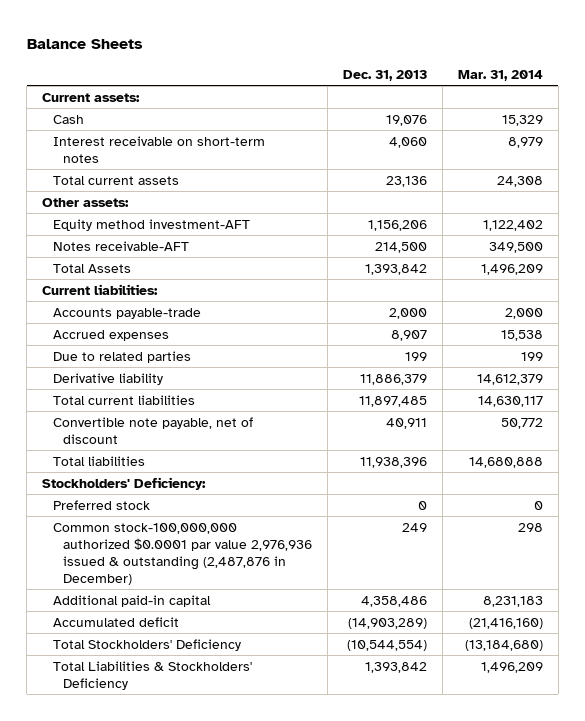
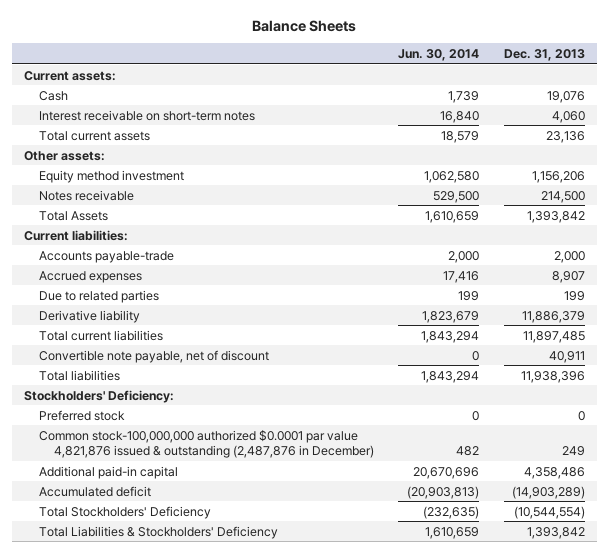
- | Dec. 31, 2013 | Mar. 31, 2014
+ | Jun. 30, 2014 | Dec. 31, 2013
- Equity method investment-AFT | 1,156,206 | 1,122,402
- Notes receivable-AFT | 214,500 | 349,500
+ Equity method investment | 1,062,580 | 1,156,206
+ Notes receivable | 529,500 | 214,500
- Common stock-100,000,000 authorized $0.0001 par value 2,976,936 issued & outstanding (2,487,876 in December) | 249 | 298
+ Common stock-100,000,000 authorized $0.0001 par value 4,821,876 issued & outstanding (2,487,876 in December) | 482 | 249

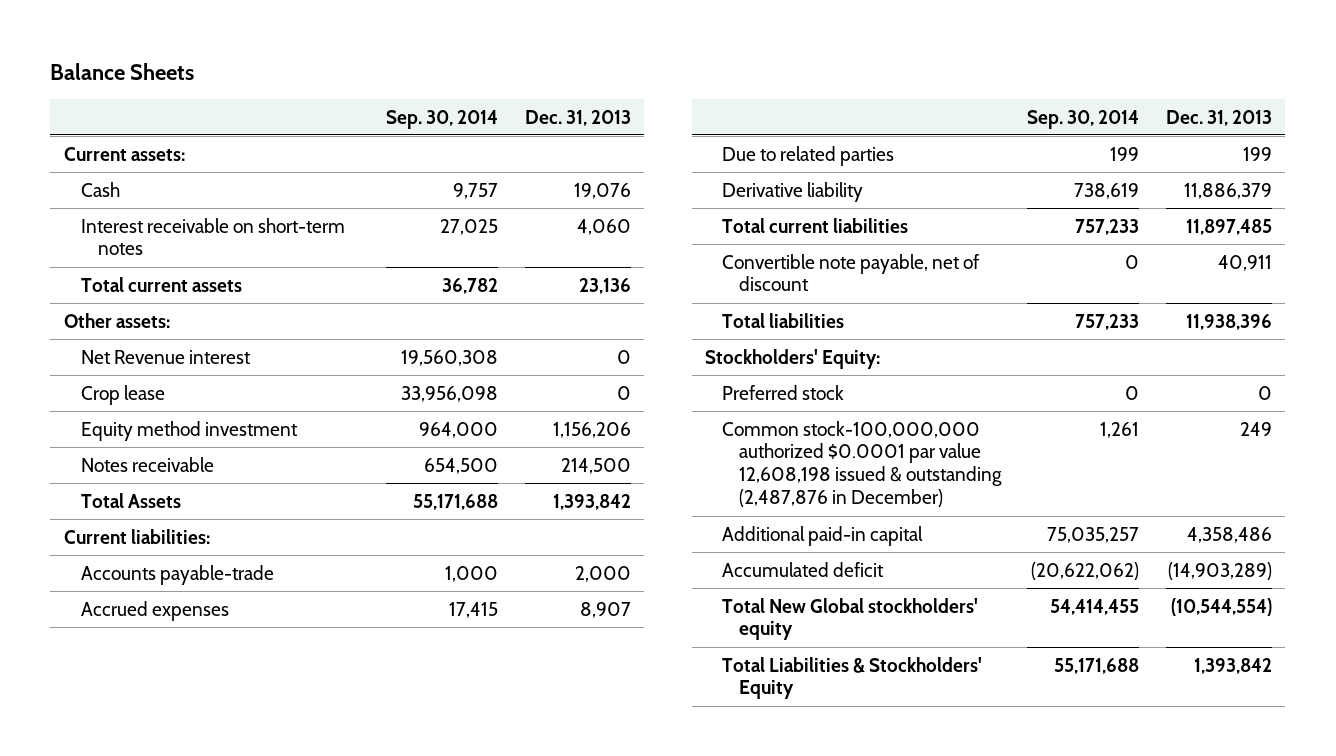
- | Jun. 30, 2014 | Dec. 31, 2013
+ | Sep. 30, 2014 | Dec. 31, 2013
+ Net Revenue interest | 19,560,308 | 0
+ Crop lease | 33,956,098 | 0
- Stockholders' Deficiency:
+ Stockholders' Equity:
- Common stock-100,000,000 authorized $0.0001 par value 4,821,876 issued & outstanding (2,487,876 in December) | 482 | 249
+ Common stock-100,000,000 authorized $0.0001 par value 12,608,198 issued & outstanding (2,487,876 in December) | 1,261 | 249
- Total Stockholders' Deficiency | (232,635) | (10,544,554)
- Total Liabilities & Stockholders' Deficiency | 1,610,659 | 1,393,842
+ Total New Global stockholders' equity | 54,414,455 | (10,544,554)
+ Total Liabilities & Stockholders' Equity | 55,171,688 | 1,393,842

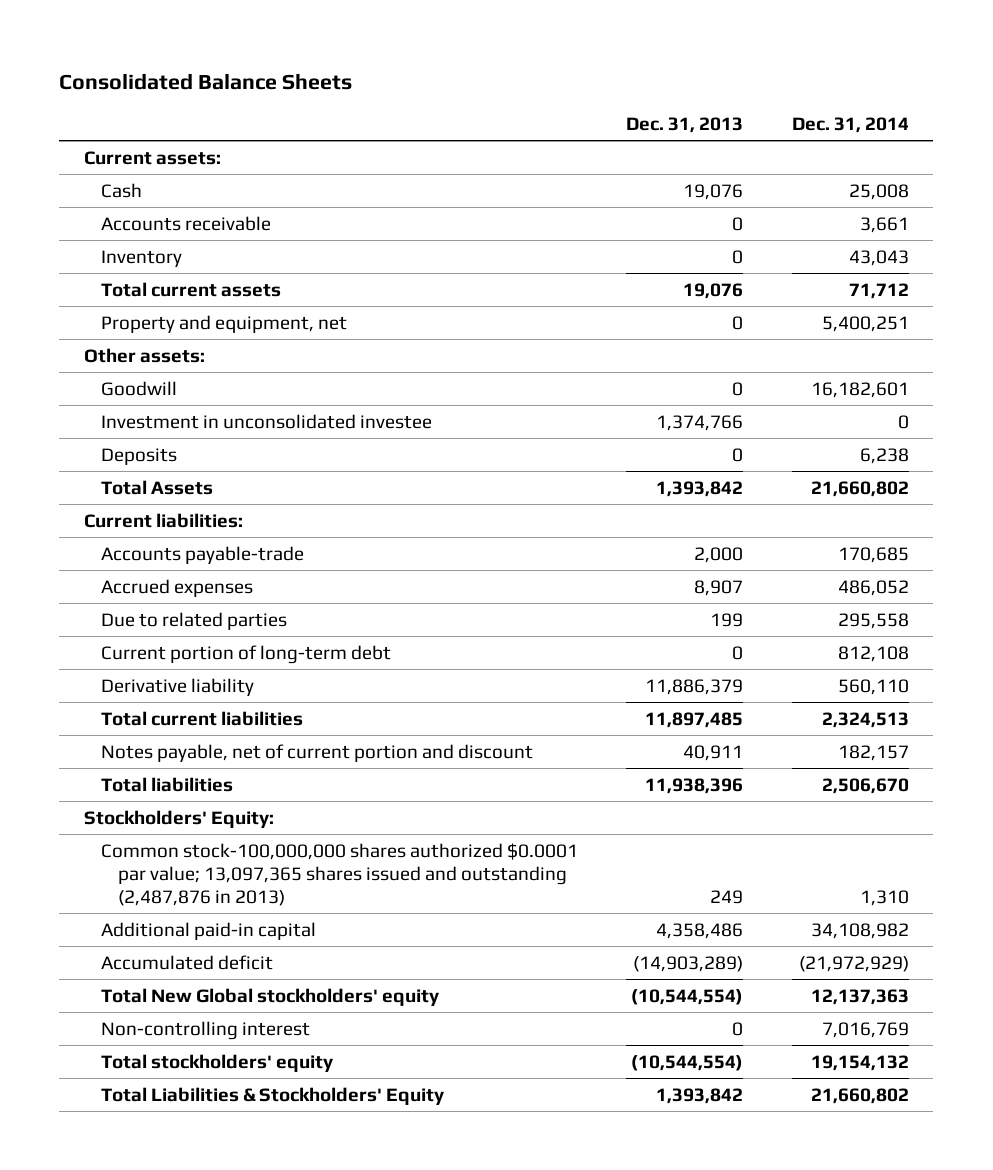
- Balance Sheets
+ Consolidated Balance Sheets
- | Sep. 30, 2014 | Dec. 31, 2013
+ | Dec. 31, 2013 | Dec. 31, 2014
- Interest receivable on short-term notes | 27,025 | 4,060
- Total current assets | 36,782 | 23,136
+ Accounts receivable | 0 | 3,661
+ Inventory | 0 | 43,043
+ Total current assets | 19,076 | 71,712
+ Property and equipment, net | 0 | 5,400,251
- Net Revenue interest | 19,560,308 | 0
- Crop lease | 33,956,098 | 0
- Equity method investment | 964,000 | 1,156,206
- Notes receivable | 654,500 | 214,500
+ Goodwill | 0 | 16,182,601
+ Investment in unconsolidated investee | 1,374,766 | 0
+ Deposits | 0 | 6,238
+ Current portion of long-term debt | 0 | 812,108
- Convertible note payable, net of discount | 0 | 40,911
+ Notes payable, net of current portion and discount | 40,911 | 182,157
- Preferred stock | 0 | 0
- Common stock-100,000,000 authorized $0.0001 par value 12,608,198 issued & outstanding (2,487,876 in December) | 1,261 | 249
+ Common stock-100,000,000 shares authorized $0.0001 par value; 13,097,365 shares issued and outstanding (2,487,876 in 2013) | 249 | 1,310
+ Non-controlling interest | 0 | 7,016,769
+ Total stockholders' equity | (10,544,554) | 19,154,132

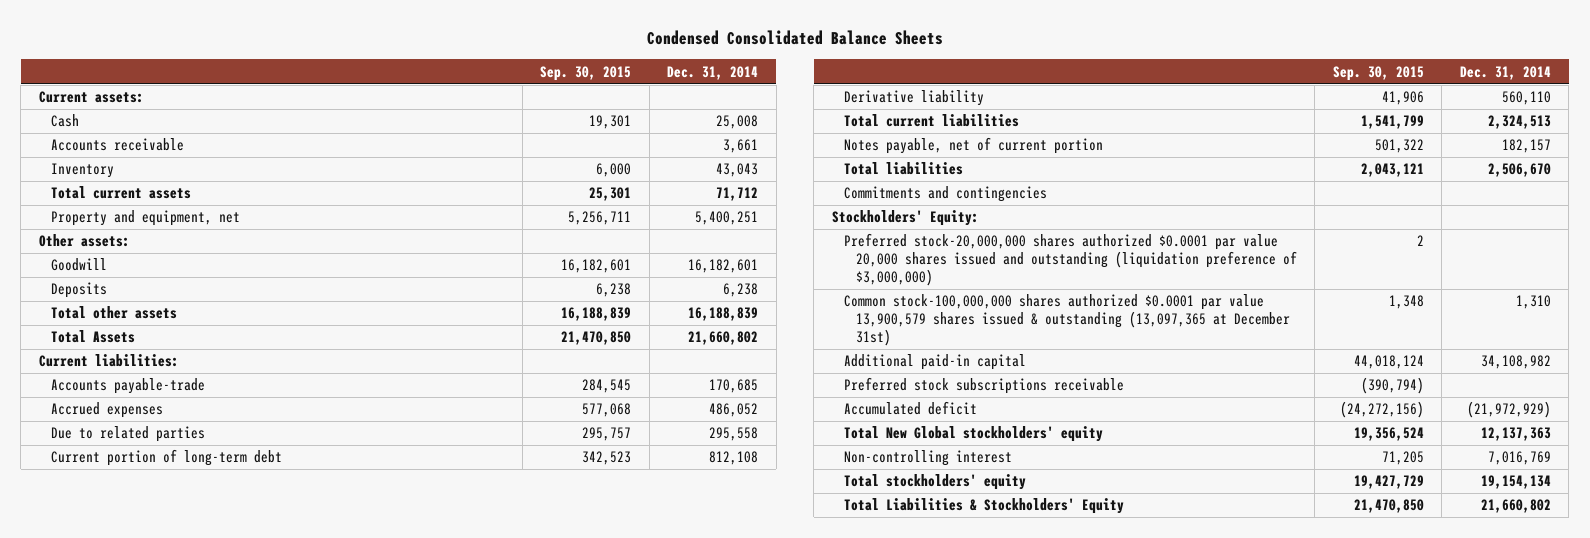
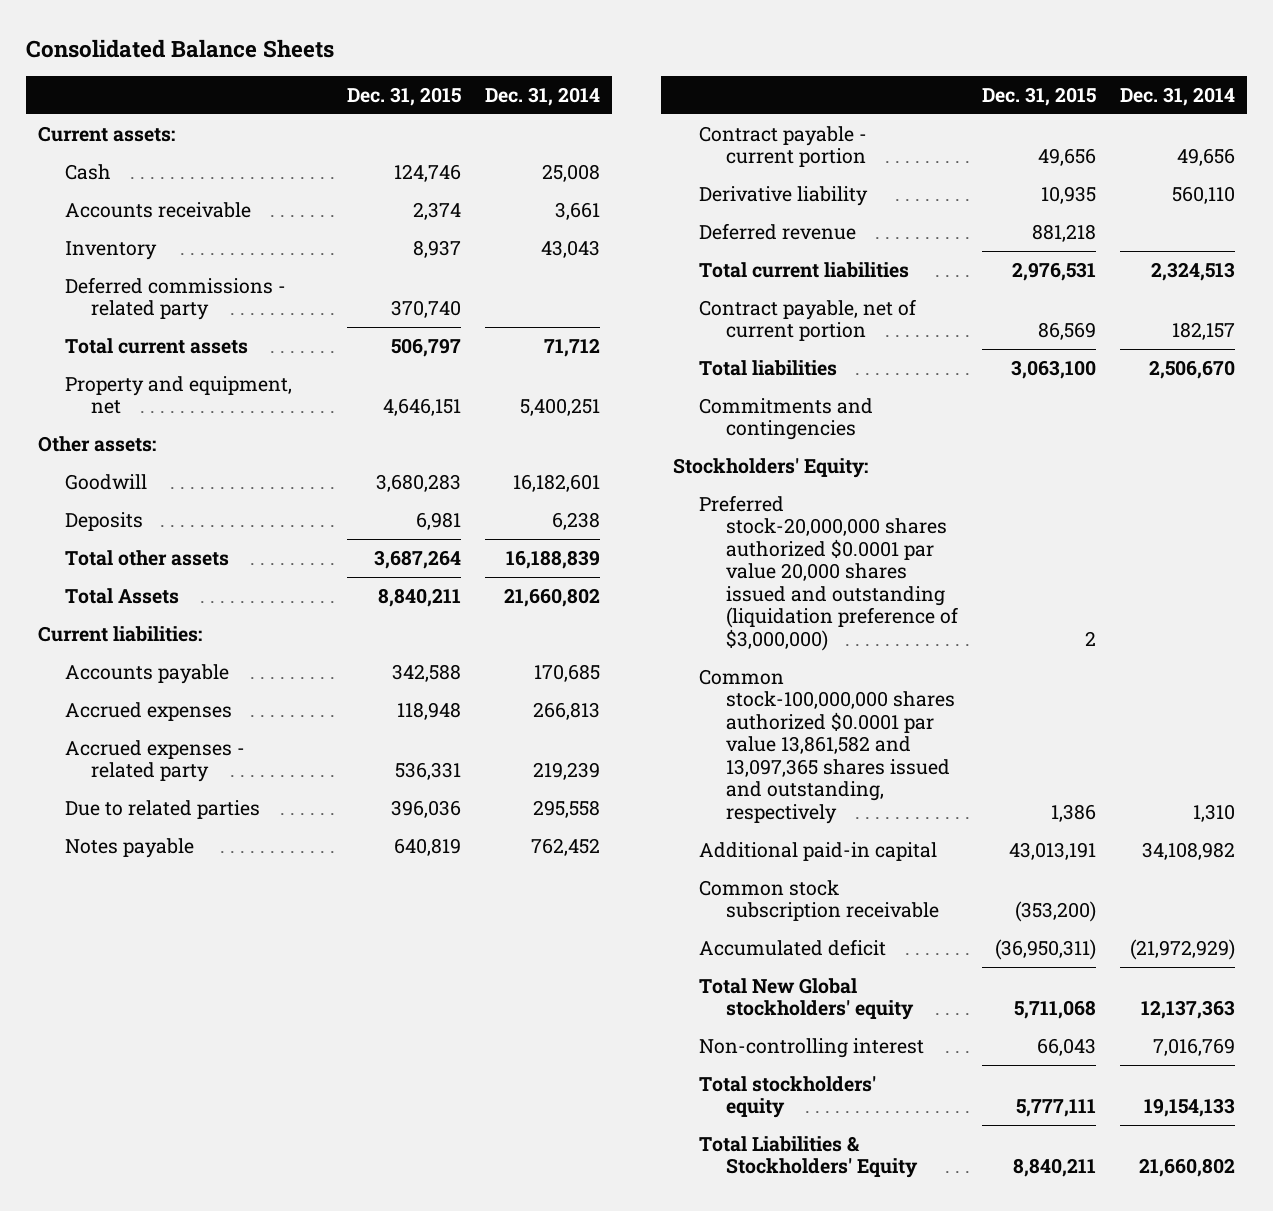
- Condensed Consolidated Balance Sheets
+ Consolidated Balance Sheets
- | Sep. 30, 2015 | Dec. 31, 2014
+ | Dec. 31, 2015 | Dec. 31, 2014
+ Deferred commissions - related party | 370,740 |
- Accounts payable-trade | 284,545 | 170,685
- Accrued expenses | 577,068 | 486,052
+ Accounts payable | 342,588 | 170,685
+ Accrued expenses | 118,948 | 266,813
+ Accrued expenses - related party | 536,331 | 219,239
- Current portion of long-term debt | 342,523 | 812,108
+ Notes payable | 640,819 | 762,452
+ Contract payable - current portion | 49,656 | 49,656
+ Deferred revenue | 881,218 |
- Notes payable, net of current portion | 501,322 | 182,157
+ Contract payable, net of current portion | 86,569 | 182,157
- Common stock-100,000,000 shares authorized $0.0001 par value 13,900,579 shares issued & outstanding (13,097,365 at December 31st) | 1,348 | 1,310
+ Common stock-100,000,000 shares authorized $0.0001 par value 13,861,582 and 13,097,365 shares issued and outstanding, respectively | 1,386 | 1,310
- Preferred stock subscriptions receivable | (390,794) |
+ Common stock subscription receivable | (353,200) |
- Total stockholders' equity | 19,427,729 | 19,154,134
+ Total stockholders' equity | 5,777,111 | 19,154,133

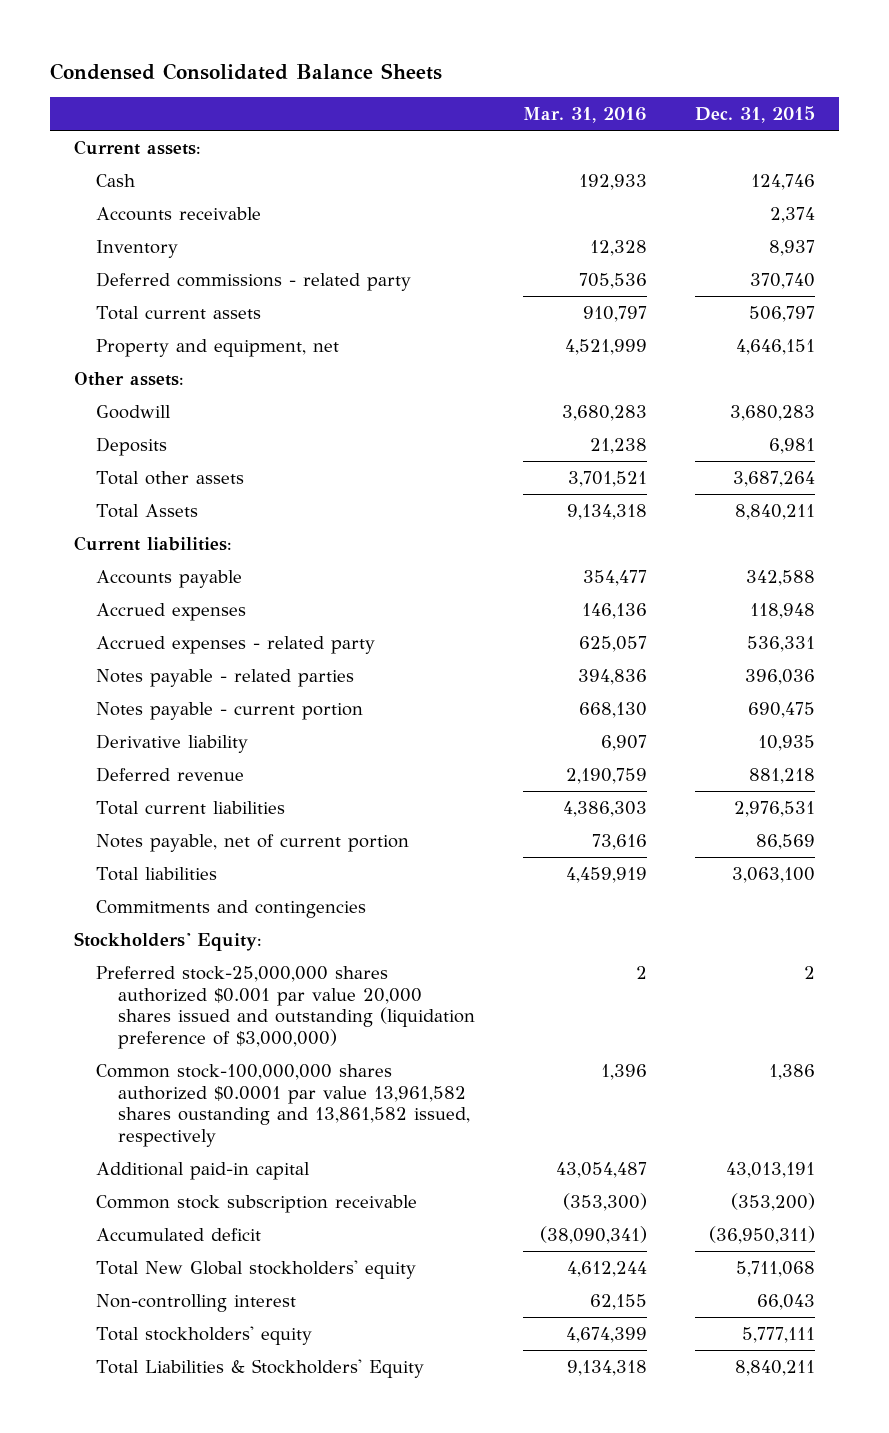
- Consolidated Balance Sheets
+ Condensed Consolidated Balance Sheets
- | Dec. 31, 2015 | Dec. 31, 2014
+ | Mar. 31, 2016 | Dec. 31, 2015
- Due to related parties | 396,036 | 295,558
- Notes payable | 640,819 | 762,452
- Contract payable - current portion | 49,656 | 49,656
+ Notes payable - related parties | 394,836 | 396,036
+ Notes payable - current portion | 668,130 | 690,475
- Contract payable, net of current portion | 86,569 | 182,157
+ Notes payable, net of current portion | 73,616 | 86,569
- Preferred stock-20,000,000 shares authorized $0.0001 par value 20,000 shares issued and outstanding (liquidation preference of $3,000,000) | 2 |
- Common stock-100,000,000 shares authorized $0.0001 par value 13,861,582 and 13,097,365 shares issued and outstanding, respectively | 1,386 | 1,310
+ Preferred stock-25,000,000 shares authorized $0.001 par value 20,000 shares issued and outstanding (liquidation preference of $3,000,000) | 2 | 2
+ Common stock-100,000,000 shares authorized $0.0001 par value 13,961,582 shares oustanding and 13,861,582 issued, respectively | 1,396 | 1,386

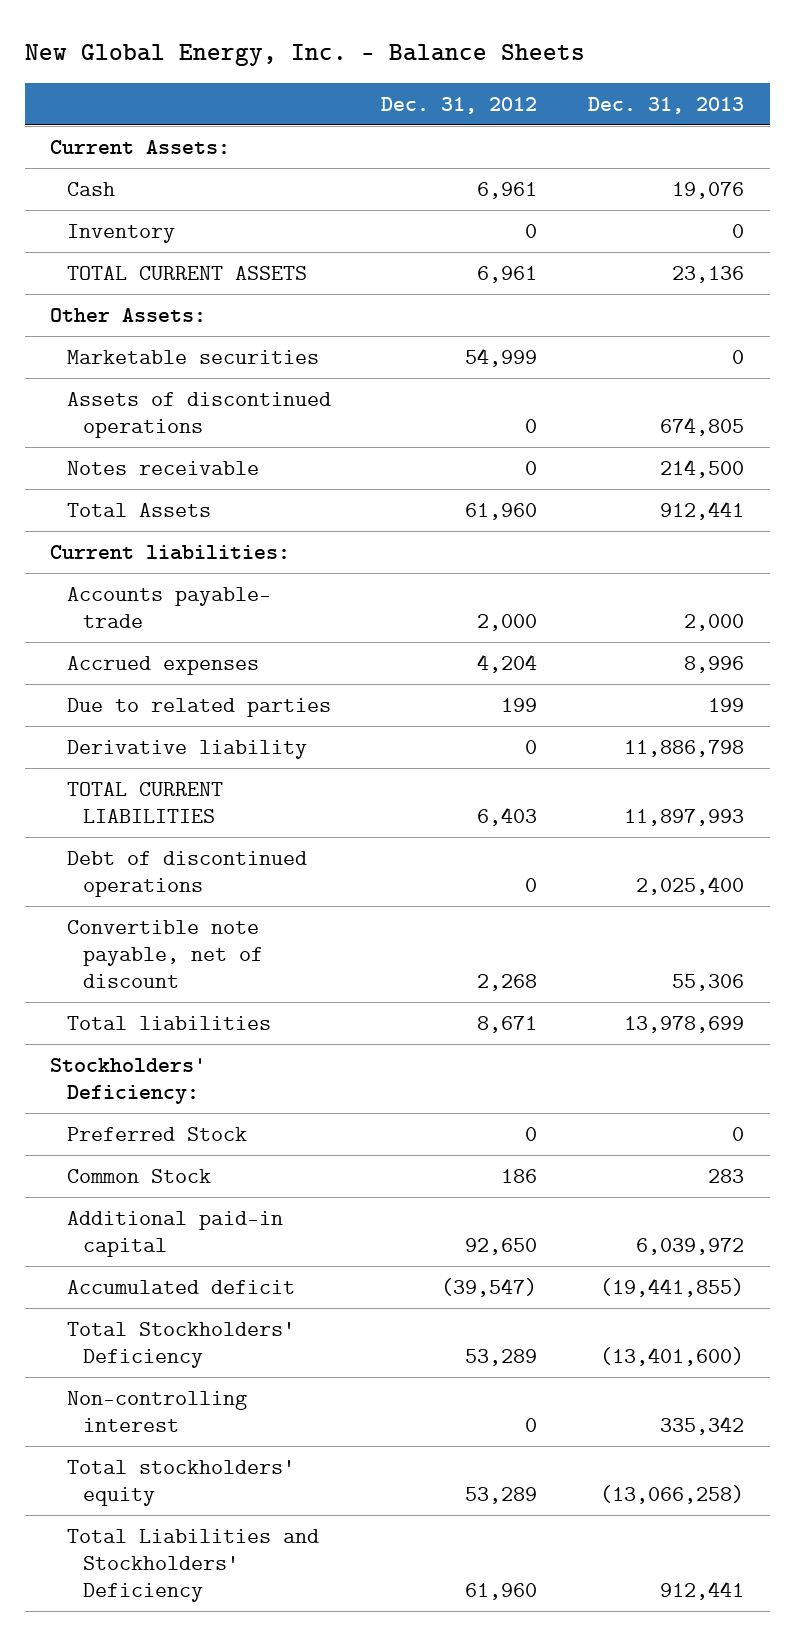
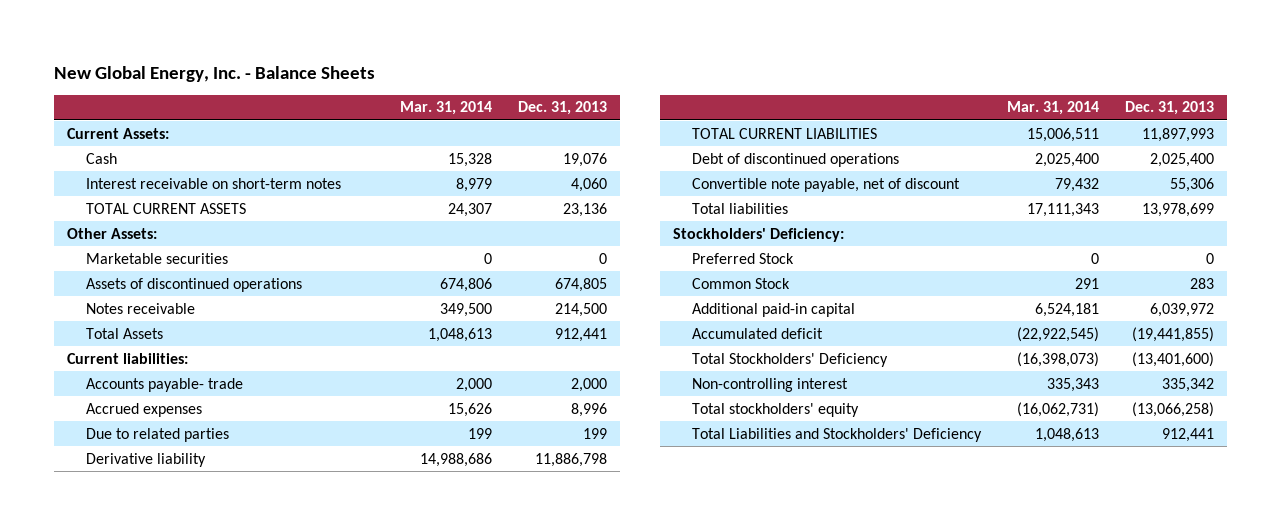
- | Dec. 31, 2012 | Dec. 31, 2013
+ | Mar. 31, 2014 | Dec. 31, 2013
- Inventory | 0 | 0
+ Interest receivable on short-term notes | 8,979 | 4,060

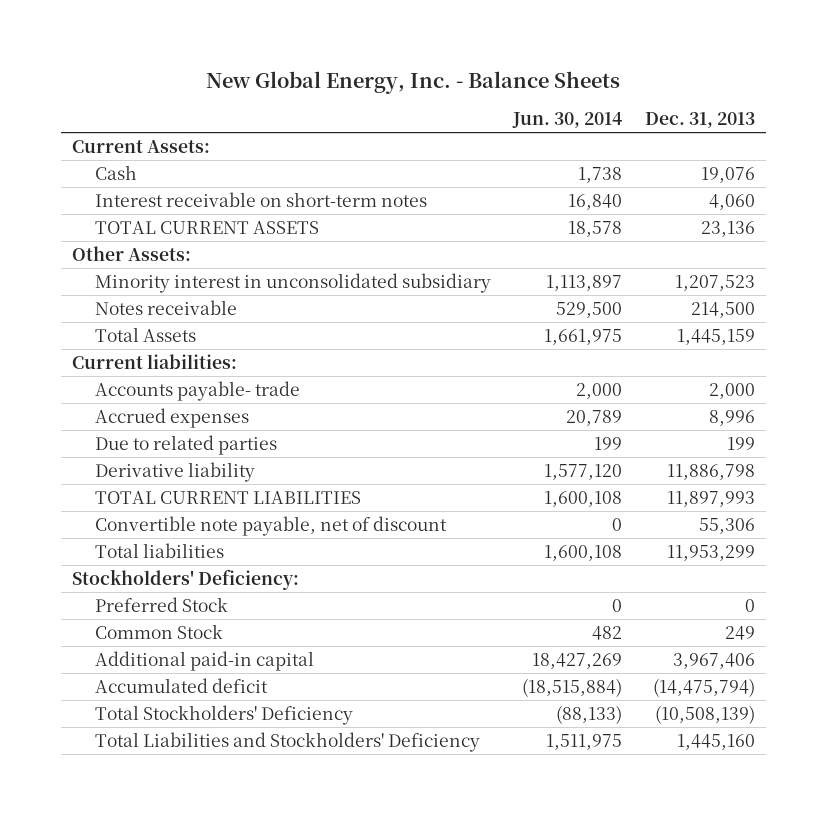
- | Mar. 31, 2014 | Dec. 31, 2013
+ | Jun. 30, 2014 | Dec. 31, 2013
- Marketable securities | 0 | 0
- Assets of discontinued operations | 674,806 | 674,805
+ Minority interest in unconsolidated subsidiary | 1,113,897 | 1,207,523
- Total Assets | 1,048,613 | 912,441
+ Total Assets | 1,661,975 | 1,445,159
- Debt of discontinued operations | 2,025,400 | 2,025,400
- Total liabilities | 17,111,343 | 13,978,699
+ Total liabilities | 1,600,108 | 11,953,299
- Common Stock | 291 | 283
- Additional paid-in capital | 6,524,181 | 6,039,972
- Accumulated deficit | (22,922,545) | (19,441,855)
- Total Stockholders' Deficiency | (16,398,073) | (13,401,600)
- Non-controlling interest | 335,343 | 335,342
- Total stockholders' equity | (16,062,731) | (13,066,258)
- Total Liabilities and Stockholders' Deficiency | 1,048,613 | 912,441
+ Common Stock | 482 | 249
+ Additional paid-in capital | 18,427,269 | 3,967,406
+ Accumulated deficit | (18,515,884) | (14,475,794)
+ Total Stockholders' Deficiency | (88,133) | (10,508,139)
+ Total Liabilities and Stockholders' Deficiency | 1,511,975 | 1,445,160

